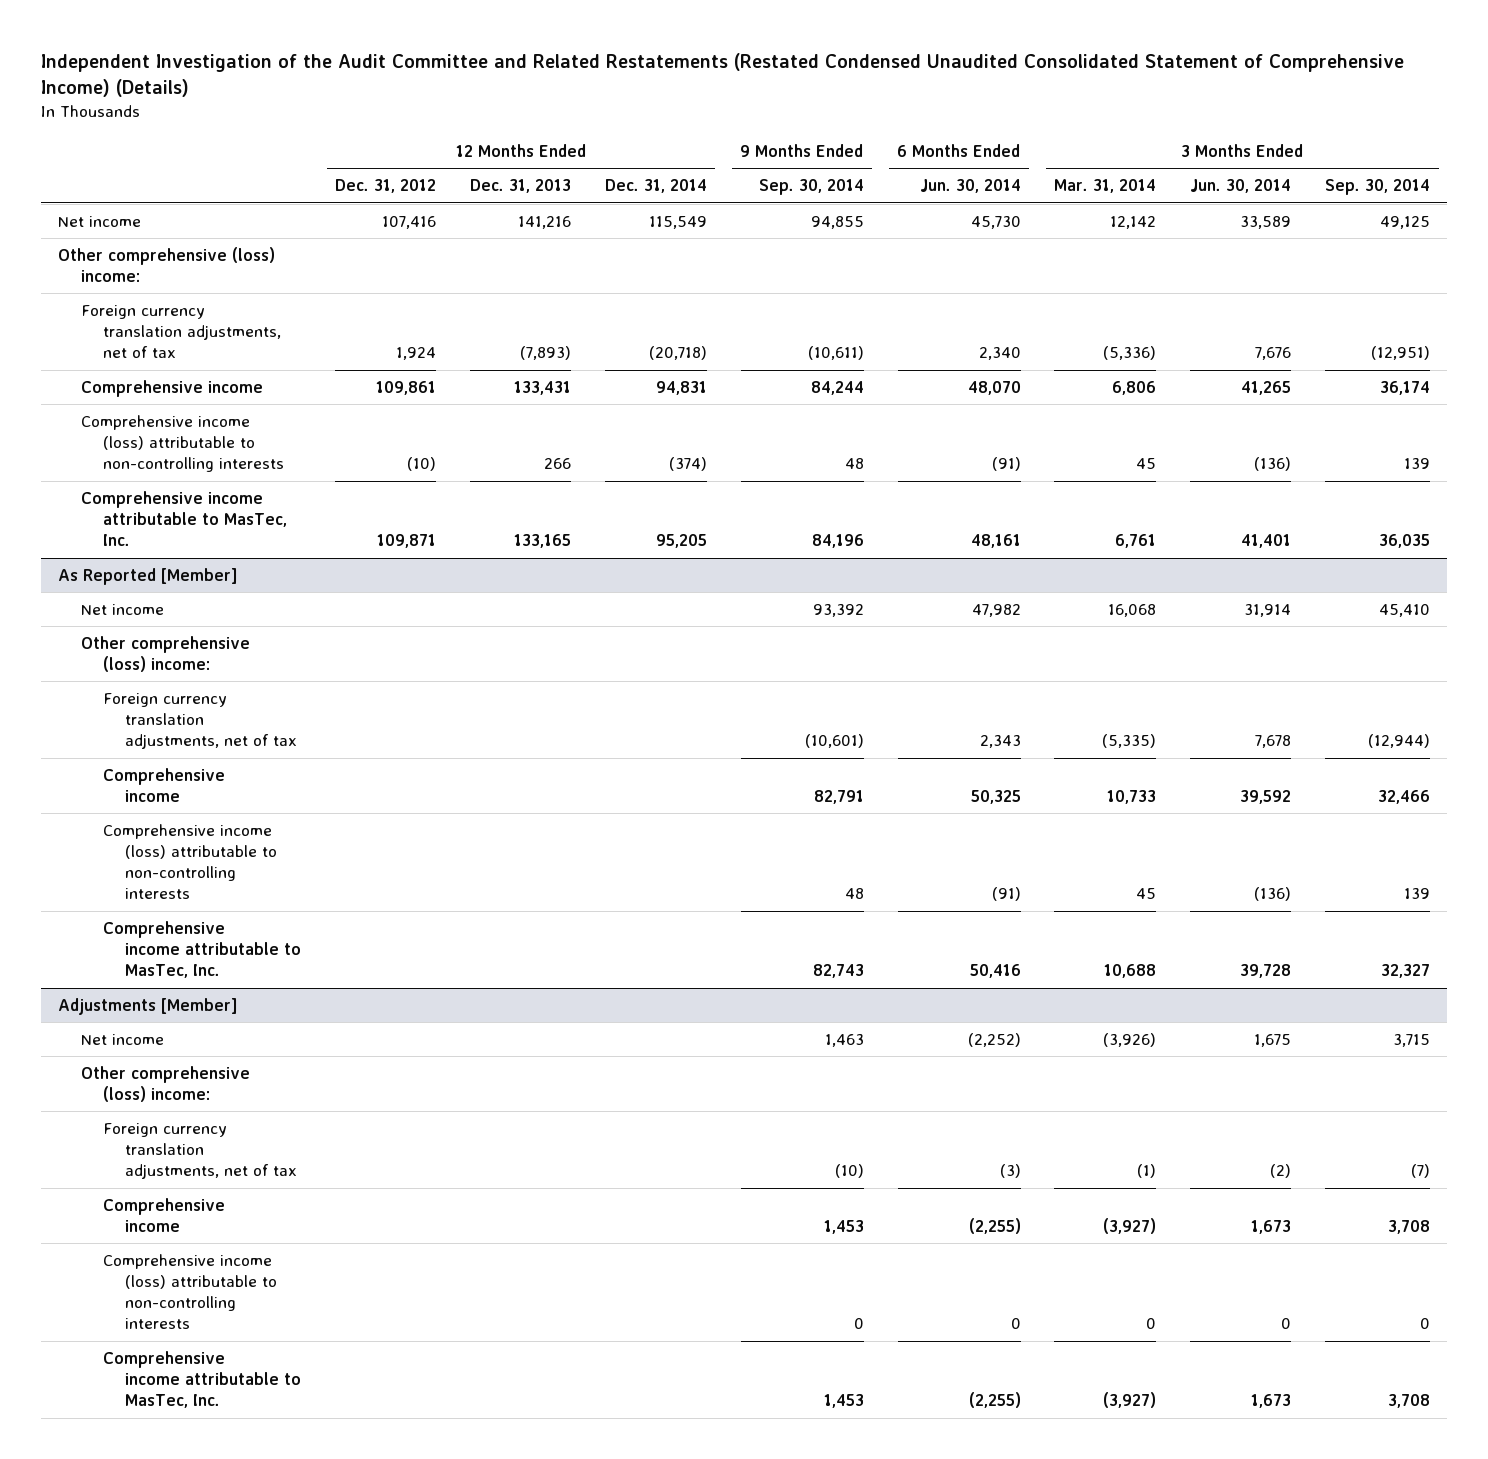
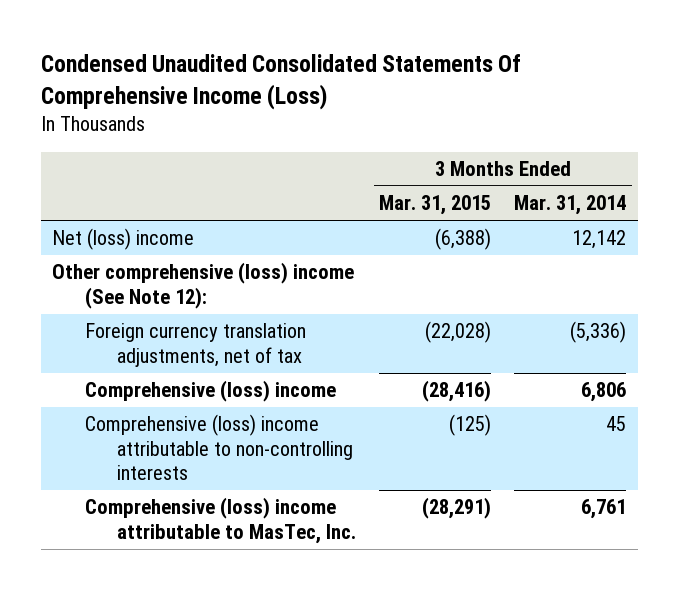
- Independent Investigation of the Audit Committee and Related Restatements (Restated Condensed Unaudited Consolidated Statement of Comprehensive Income) (Details)
+ Condensed Unaudited Consolidated Statements Of Comprehensive Income (Loss)
- | 12 Months Ended Dec. 31, 2012 | 12 Months Ended Dec. 31, 2013 | 12 Months Ended Dec. 31, 2014 | 9 Months Ended Sep. 30, 2014 | 6 Months Ended Jun. 30, 2014 | 3 Months Ended Mar. 31, 2014 | 3 Months Ended Jun. 30, 2014 | 3 Months Ended Sep. 30, 2014
+ | 3 Months Ended Mar. 31, 2015 | 3 Months Ended Mar. 31, 2014
- Net income | 107,416 | 141,216 | 115,549 | 94,855 | 45,730 | 12,142 | 33,589 | 49,125
- Other comprehensive (loss) income:
+ Net (loss) income | (6,388) | 12,142
+ Other comprehensive (loss) income (See Note 12):
- Comprehensive income | 109,861 | 133,431 | 94,831 | 84,244 | 48,070 | 6,806 | 41,265 | 36,174
- Comprehensive income (loss) attributable to non-controlling interests | (10) | 266 | (374) | 48 | (91) | 45 | (136) | 139
- Comprehensive income attributable to MasTec, Inc. | 109,871 | 133,165 | 95,205 | 84,196 | 48,161 | 6,761 | 41,401 | 36,035
- As Reported [Member]
- Net income | | | | 93,392 | 47,982 | 16,068 | 31,914 | 45,410
- Other comprehensive (loss) income:
- Foreign currency translation adjustments, net of tax | | | | (10,601) | 2,343 | (5,335) | 7,678 | (12,944)
- Comprehensive income | | | | 82,791 | 50,325 | 10,733 | 39,592 | 32,466
- Comprehensive income (loss) attributable to non-controlling interests | | | | 48 | (91) | 45 | (136) | 139
- Comprehensive income attributable to MasTec, Inc. | | | | 82,743 | 50,416 | 10,688 | 39,728 | 32,327
- Adjustments [Member]
- Net income | | | | 1,463 | (2,252) | (3,926) | 1,675 | 3,715
- Other comprehensive (loss) income:
- Foreign currency translation adjustments, net of tax | | | | (10) | (3) | (1) | (2) | (7)
- Comprehensive income | | | | 1,453 | (2,255) | (3,927) | 1,673 | 3,708
- Comprehensive income (loss) attributable to non-controlling interests | | | | 0 | 0 | 0 | 0 | 0
- Comprehensive income attributable to MasTec, Inc. | | | | 1,453 | (2,255) | (3,927) | 1,673 | 3,708
+ Comprehensive (loss) income | (28,416) | 6,806
+ Comprehensive (loss) income attributable to non-controlling interests | (125) | 45
+ Comprehensive (loss) income attributable to MasTec, Inc. | (28,291) | 6,761

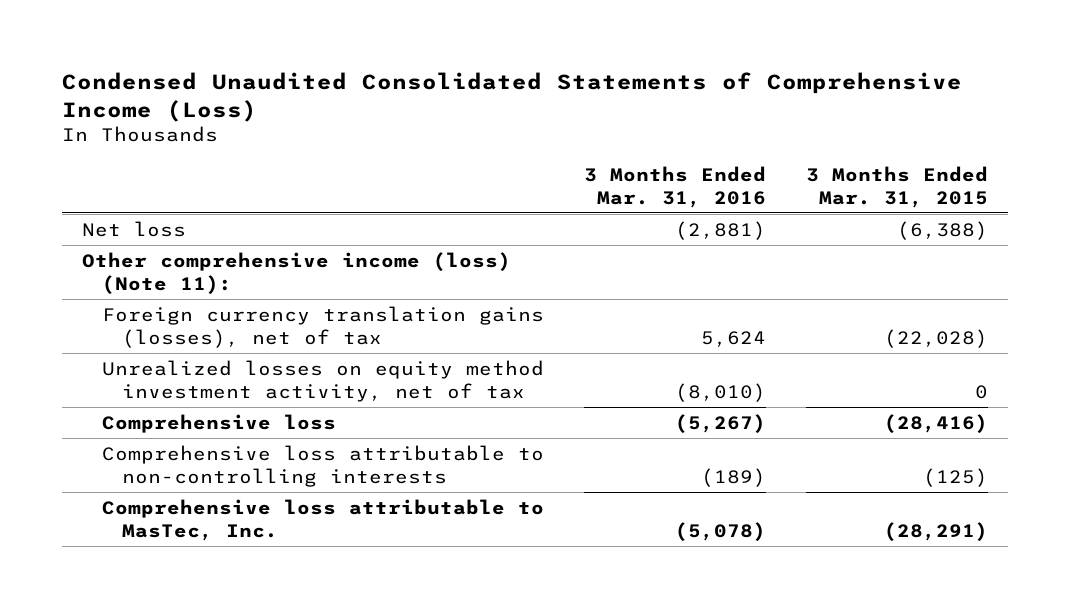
- Condensed Unaudited Consolidated Statements Of Comprehensive Income (Loss)
+ Condensed Unaudited Consolidated Statements of Comprehensive Income (Loss)
- | 3 Months Ended Mar. 31, 2015 | 3 Months Ended Mar. 31, 2014
+ | 3 Months Ended Mar. 31, 2016 | 3 Months Ended Mar. 31, 2015
- Net (loss) income | (6,388) | 12,142
- Other comprehensive (loss) income (See Note 12):
- Foreign currency translation adjustments, net of tax | (22,028) | (5,336)
- Comprehensive (loss) income | (28,416) | 6,806
- Comprehensive (loss) income attributable to non-controlling interests | (125) | 45
- Comprehensive (loss) income attributable to MasTec, Inc. | (28,291) | 6,761
+ Net loss | (2,881) | (6,388)
+ Other comprehensive income (loss) (Note 11):
+ Foreign currency translation gains (losses), net of tax | 5,624 | (22,028)
+ Unrealized losses on equity method investment activity, net of tax | (8,010) | 0
+ Comprehensive loss | (5,267) | (28,416)
+ Comprehensive loss attributable to non-controlling interests | (189) | (125)
+ Comprehensive loss attributable to MasTec, Inc. | (5,078) | (28,291)

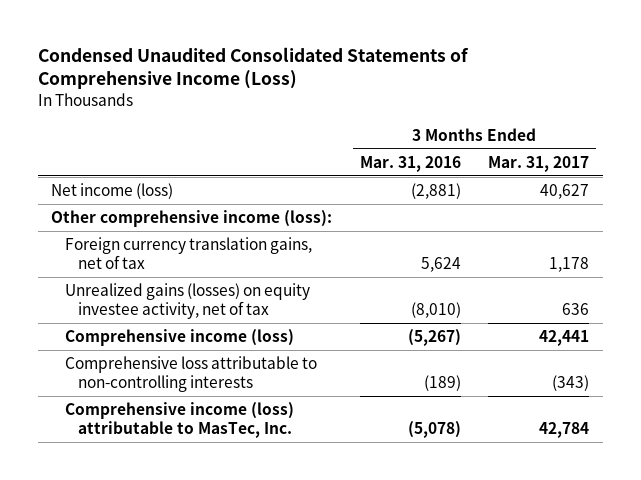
- | 3 Months Ended Mar. 31, 2016 | 3 Months Ended Mar. 31, 2015
+ | 3 Months Ended Mar. 31, 2016 | 3 Months Ended Mar. 31, 2017
- Net loss | (2,881) | (6,388)
- Other comprehensive income (loss) (Note 11):
- Foreign currency translation gains (losses), net of tax | 5,624 | (22,028)
- Unrealized losses on equity method investment activity, net of tax | (8,010) | 0
- Comprehensive loss | (5,267) | (28,416)
+ Net income (loss) | (2,881) | 40,627
+ Other comprehensive income (loss):
+ Foreign currency translation gains, net of tax | 5,624 | 1,178
+ Unrealized gains (losses) on equity investee activity, net of tax | (8,010) | 636
+ Comprehensive income (loss) | (5,267) | 42,441
- Comprehensive loss attributable to MasTec, Inc. | (5,078) | (28,291)
+ Comprehensive income (loss) attributable to MasTec, Inc. | (5,078) | 42,784

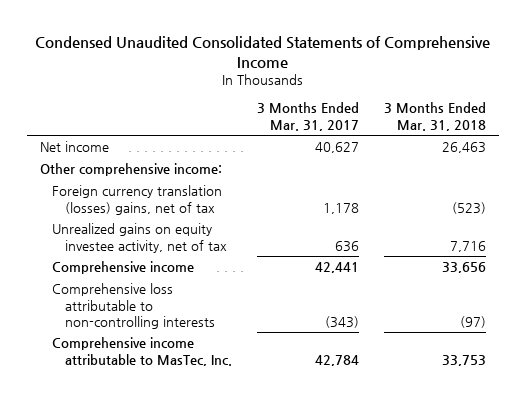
- Condensed Unaudited Consolidated Statements of Comprehensive Income (Loss)
+ Condensed Unaudited Consolidated Statements of Comprehensive Income
- | 3 Months Ended Mar. 31, 2016 | 3 Months Ended Mar. 31, 2017
+ | 3 Months Ended Mar. 31, 2017 | 3 Months Ended Mar. 31, 2018
- Net income (loss) | (2,881) | 40,627
- Other comprehensive income (loss):
- Foreign currency translation gains, net of tax | 5,624 | 1,178
- Unrealized gains (losses) on equity investee activity, net of tax | (8,010) | 636
- Comprehensive income (loss) | (5,267) | 42,441
+ Net income | 40,627 | 26,463
+ Other comprehensive income:
+ Foreign currency translation (losses) gains, net of tax | 1,178 | (523)
+ Unrealized gains on equity investee activity, net of tax | 636 | 7,716
+ Comprehensive income | 42,441 | 33,656
- Comprehensive income (loss) attributable to MasTec, Inc. | (5,078) | 42,784
+ Comprehensive income attributable to MasTec, Inc. | 42,784 | 33,753

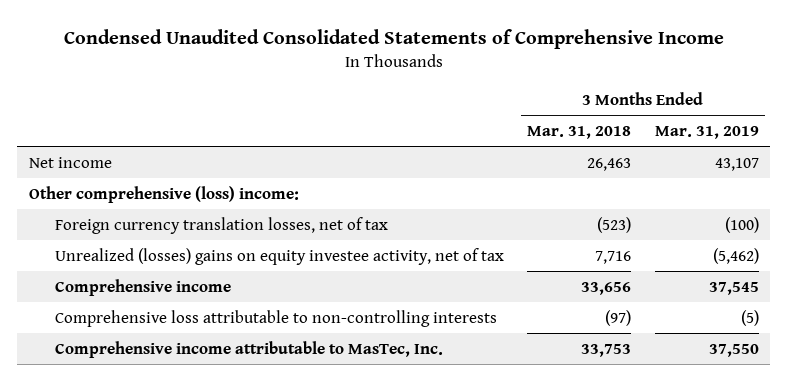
- | 3 Months Ended Mar. 31, 2017 | 3 Months Ended Mar. 31, 2018
+ | 3 Months Ended Mar. 31, 2018 | 3 Months Ended Mar. 31, 2019
- Other comprehensive income:
- Foreign currency translation (losses) gains, net of tax | 1,178 | (523)
- Unrealized gains on equity investee activity, net of tax | 636 | 7,716
+ Other comprehensive (loss) income:
+ Foreign currency translation losses, net of tax | (523) | (100)
+ Unrealized (losses) gains on equity investee activity, net of tax | 7,716 | (5,462)

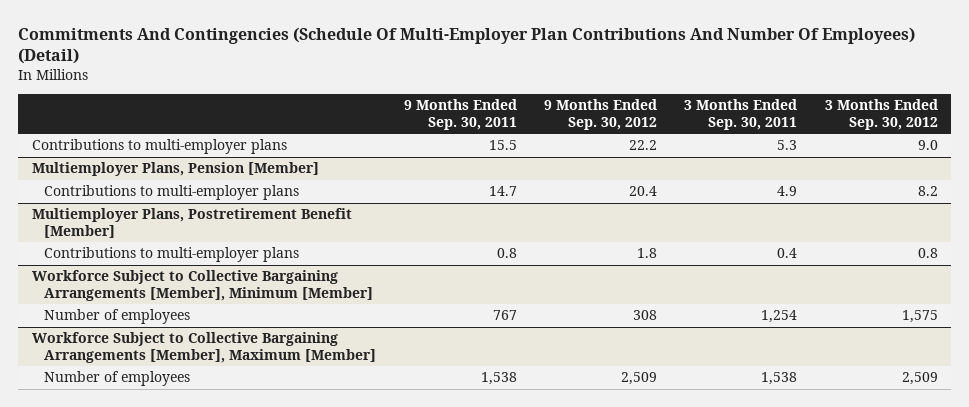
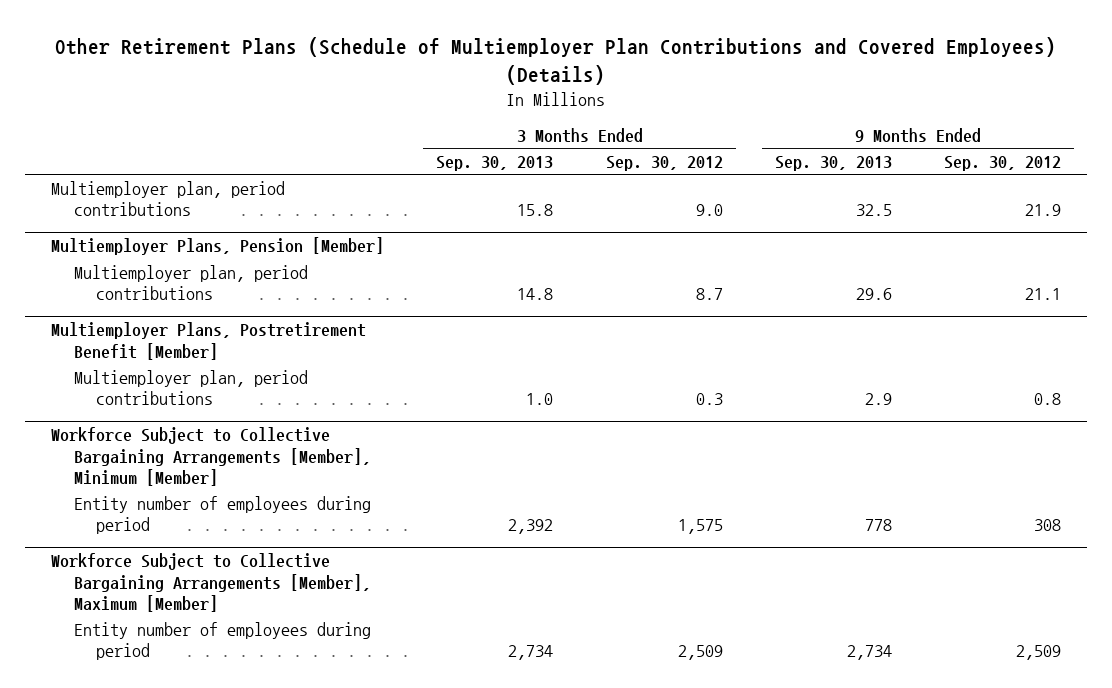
- Commitments And Contingencies (Schedule Of Multi-Employer Plan Contributions And Number Of Employees) (Detail)
+ Other Retirement Plans (Schedule of Multiemployer Plan Contributions and Covered Employees) (Details)
- | 9 Months Ended Sep. 30, 2011 | 9 Months Ended Sep. 30, 2012 | 3 Months Ended Sep. 30, 2011 | 3 Months Ended Sep. 30, 2012
+ | 3 Months Ended Sep. 30, 2013 | 3 Months Ended Sep. 30, 2012 | 9 Months Ended Sep. 30, 2013 | 9 Months Ended Sep. 30, 2012
- Contributions to multi-employer plans | 15.5 | 22.2 | 5.3 | 9.0
+ Multiemployer plan, period contributions | 15.8 | 9.0 | 32.5 | 21.9
@ Multiemployer Plans, Pension [Member]
- Contributions to multi-employer plans | 14.7 | 20.4 | 4.9 | 8.2
+ Multiemployer plan, period contributions | 14.8 | 8.7 | 29.6 | 21.1
@ Multiemployer Plans, Postretirement Benefit [Member]
- Contributions to multi-employer plans | 0.8 | 1.8 | 0.4 | 0.8
+ Multiemployer plan, period contributions | 1.0 | 0.3 | 2.9 | 0.8
@ Workforce Subject to Collective Bargaining Arrangements [Member], Minimum [Member]
- Number of employees | 767 | 308 | 1,254 | 1,575
+ Entity number of employees during period | 2,392 | 1,575 | 778 | 308
@ Workforce Subject to Collective Bargaining Arrangements [Member], Maximum [Member]
- Number of employees | 1,538 | 2,509 | 1,538 | 2,509
+ Entity number of employees during period | 2,734 | 2,509 | 2,734 | 2,509

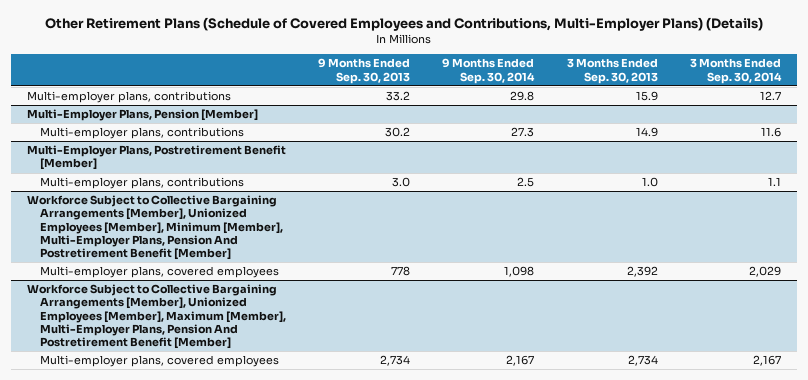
- Other Retirement Plans (Schedule of Multiemployer Plan Contributions and Covered Employees) (Details)
+ Other Retirement Plans (Schedule of Covered Employees and Contributions, Multi-Employer Plans) (Details)
- | 3 Months Ended Sep. 30, 2013 | 3 Months Ended Sep. 30, 2012 | 9 Months Ended Sep. 30, 2013 | 9 Months Ended Sep. 30, 2012
+ | 9 Months Ended Sep. 30, 2013 | 9 Months Ended Sep. 30, 2014 | 3 Months Ended Sep. 30, 2013 | 3 Months Ended Sep. 30, 2014
- Multiemployer plan, period contributions | 15.8 | 9.0 | 32.5 | 21.9
- Multiemployer Plans, Pension [Member]
- Multiemployer plan, period contributions | 14.8 | 8.7 | 29.6 | 21.1
- Multiemployer Plans, Postretirement Benefit [Member]
- Multiemployer plan, period contributions | 1.0 | 0.3 | 2.9 | 0.8
- Workforce Subject to Collective Bargaining Arrangements [Member], Minimum [Member]
- Entity number of employees during period | 2,392 | 1,575 | 778 | 308
- Workforce Subject to Collective Bargaining Arrangements [Member], Maximum [Member]
- Entity number of employees during period | 2,734 | 2,509 | 2,734 | 2,509
+ Multi-employer plans, contributions | 33.2 | 29.8 | 15.9 | 12.7
+ Multi-Employer Plans, Pension [Member]
+ Multi-employer plans, contributions | 30.2 | 27.3 | 14.9 | 11.6
+ Multi-Employer Plans, Postretirement Benefit [Member]
+ Multi-employer plans, contributions | 3.0 | 2.5 | 1.0 | 1.1
+ Workforce Subject to Collective Bargaining Arrangements [Member], Unionized Employees [Member], Minimum [Member], Multi-Employer Plans, Pension And Postretirement Benefit [Member]
+ Multi-employer plans, covered employees | 778 | 1,098 | 2,392 | 2,029
+ Workforce Subject to Collective Bargaining Arrangements [Member], Unionized Employees [Member], Maximum [Member], Multi-Employer Plans, Pension And Postretirement Benefit [Member]
+ Multi-employer plans, covered employees | 2,734 | 2,167 | 2,734 | 2,167

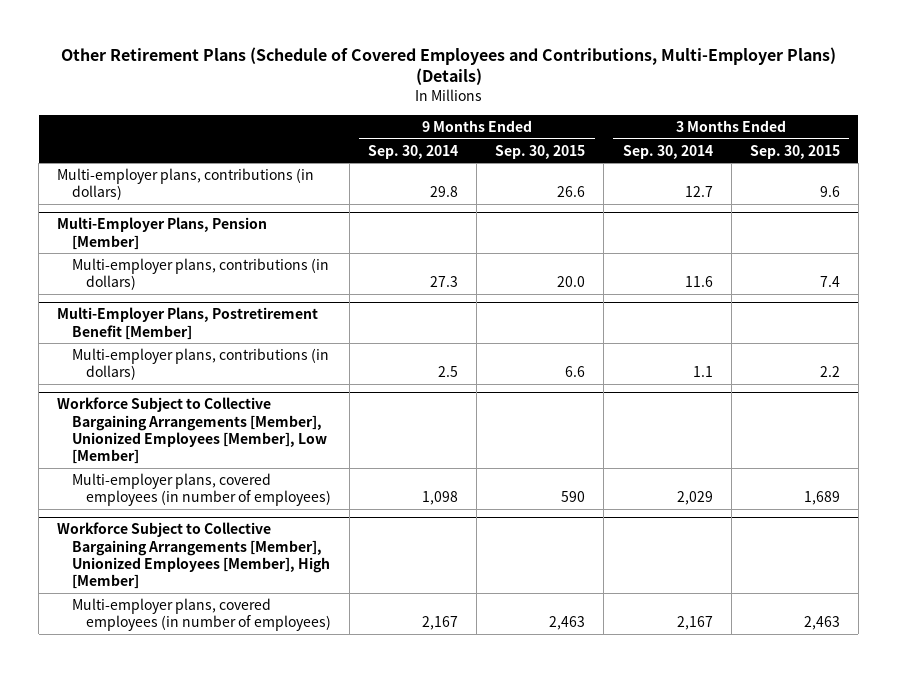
- | 9 Months Ended Sep. 30, 2013 | 9 Months Ended Sep. 30, 2014 | 3 Months Ended Sep. 30, 2013 | 3 Months Ended Sep. 30, 2014
+ | 9 Months Ended Sep. 30, 2014 | 9 Months Ended Sep. 30, 2015 | 3 Months Ended Sep. 30, 2014 | 3 Months Ended Sep. 30, 2015
- Multi-employer plans, contributions | 33.2 | 29.8 | 15.9 | 12.7
+ Multi-employer plans, contributions (in dollars) | 29.8 | 26.6 | 12.7 | 9.6
@ Multi-Employer Plans, Pension [Member]
- Multi-employer plans, contributions | 30.2 | 27.3 | 14.9 | 11.6
+ Multi-employer plans, contributions (in dollars) | 27.3 | 20.0 | 11.6 | 7.4
@ Multi-Employer Plans, Postretirement Benefit [Member]
- Multi-employer plans, contributions | 3.0 | 2.5 | 1.0 | 1.1
- Workforce Subject to Collective Bargaining Arrangements [Member], Unionized Employees [Member], Minimum [Member], Multi-Employer Plans, Pension And Postretirement Benefit [Member]
- Multi-employer plans, covered employees | 778 | 1,098 | 2,392 | 2,029
- Workforce Subject to Collective Bargaining Arrangements [Member], Unionized Employees [Member], Maximum [Member], Multi-Employer Plans, Pension And Postretirement Benefit [Member]
- Multi-employer plans, covered employees | 2,734 | 2,167 | 2,734 | 2,167
@ Multi-Employer Plans, Postretirement Benefit [Member]
+ Multi-employer plans, contributions (in dollars) | 2.5 | 6.6 | 1.1 | 2.2
+ Workforce Subject to Collective Bargaining Arrangements [Member], Unionized Employees [Member], Low [Member]
+ Multi-employer plans, covered employees (in number of employees) | 1,098 | 590 | 2,029 | 1,689
+ Workforce Subject to Collective Bargaining Arrangements [Member], Unionized Employees [Member], High [Member]
+ Multi-employer plans, covered employees (in number of employees) | 2,167 | 2,463 | 2,167 | 2,463

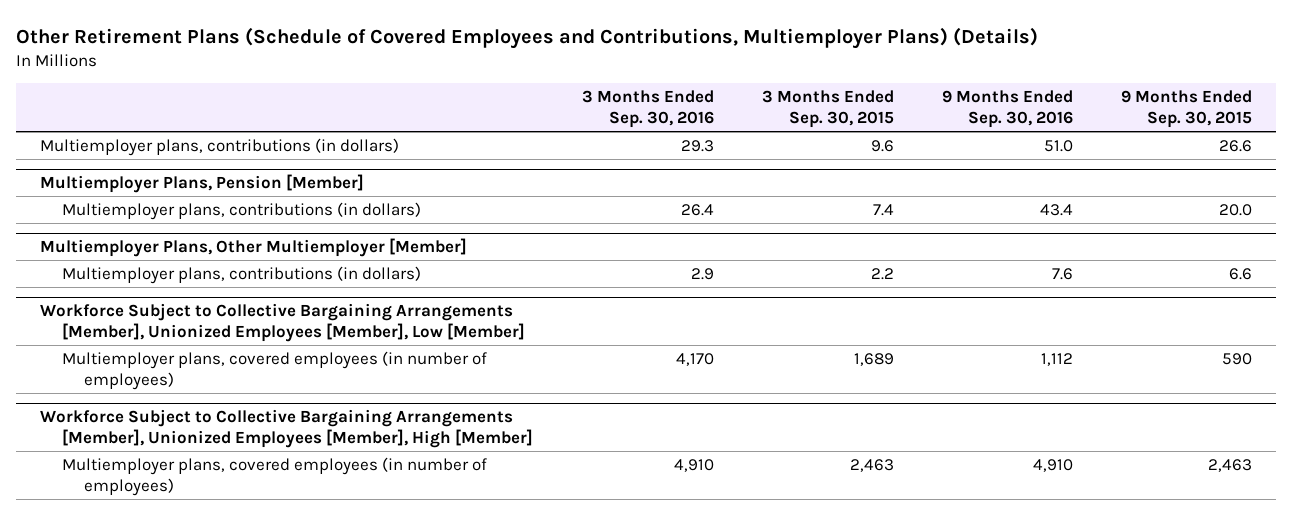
- Other Retirement Plans (Schedule of Covered Employees and Contributions, Multi-Employer Plans) (Details)
+ Other Retirement Plans (Schedule of Covered Employees and Contributions, Multiemployer Plans) (Details)
- | 9 Months Ended Sep. 30, 2014 | 9 Months Ended Sep. 30, 2015 | 3 Months Ended Sep. 30, 2014 | 3 Months Ended Sep. 30, 2015
+ | 3 Months Ended Sep. 30, 2016 | 3 Months Ended Sep. 30, 2015 | 9 Months Ended Sep. 30, 2016 | 9 Months Ended Sep. 30, 2015
- Multi-employer plans, contributions (in dollars) | 29.8 | 26.6 | 12.7 | 9.6
- Multi-Employer Plans, Pension [Member]
- Multi-employer plans, contributions (in dollars) | 27.3 | 20.0 | 11.6 | 7.4
- Multi-Employer Plans, Postretirement Benefit [Member]
- Multi-employer plans, contributions (in dollars) | 2.5 | 6.6 | 1.1 | 2.2
+ Multiemployer plans, contributions (in dollars) | 29.3 | 9.6 | 51.0 | 26.6
+ Multiemployer Plans, Pension [Member]
+ Multiemployer plans, contributions (in dollars) | 26.4 | 7.4 | 43.4 | 20.0
+ Multiemployer Plans, Other Multiemployer [Member]
+ Multiemployer plans, contributions (in dollars) | 2.9 | 2.2 | 7.6 | 6.6
@ Workforce Subject to Collective Bargaining Arrangements [Member], Unionized Employees [Member], Low [Member]
- Multi-employer plans, covered employees (in number of employees) | 1,098 | 590 | 2,029 | 1,689
+ Multiemployer plans, covered employees (in number of employees) | 4,170 | 1,689 | 1,112 | 590
@ Workforce Subject to Collective Bargaining Arrangements [Member], Unionized Employees [Member], High [Member]
- Multi-employer plans, covered employees (in number of employees) | 2,167 | 2,463 | 2,167 | 2,463
+ Multiemployer plans, covered employees (in number of employees) | 4,910 | 2,463 | 4,910 | 2,463

